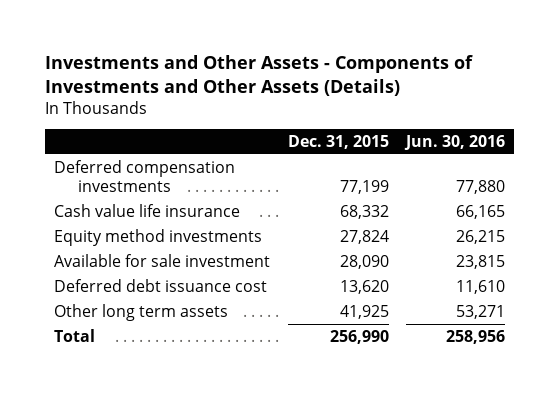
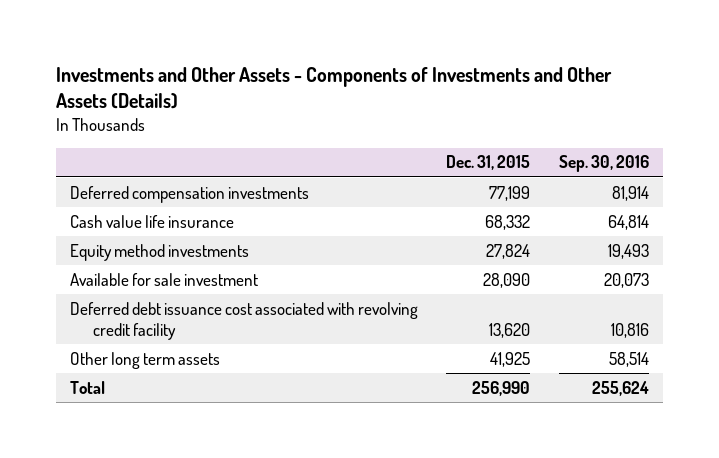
- | Dec. 31, 2015 | Jun. 30, 2016
+ | Dec. 31, 2015 | Sep. 30, 2016
- Deferred debt issuance cost | 13,620 | 11,610
+ Deferred debt issuance cost associated with revolving credit facility | 13,620 | 10,816

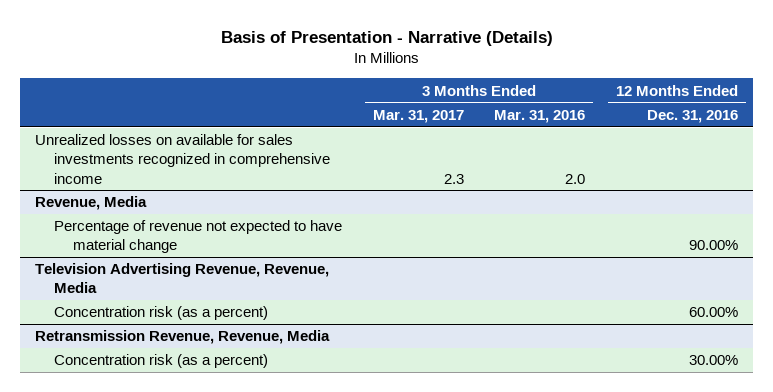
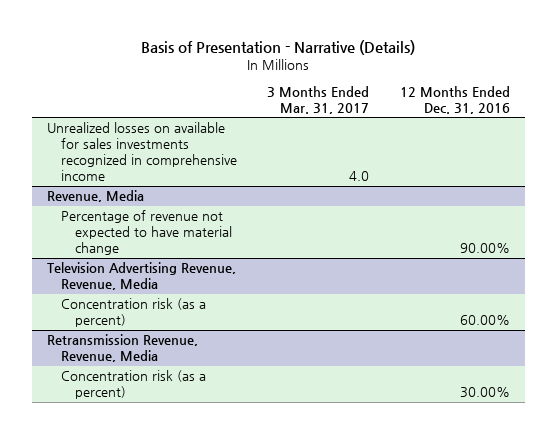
- | 3 Months Ended Mar. 31, 2017 | 3 Months Ended Mar. 31, 2016 | 12 Months Ended Dec. 31, 2016
+ | 3 Months Ended Mar. 31, 2017 | 12 Months Ended Dec. 31, 2016
- Unrealized losses on available for sales investments recognized in comprehensive income | 2.3 | 2.0 |
+ Unrealized losses on available for sales investments recognized in comprehensive income | 4.0 |

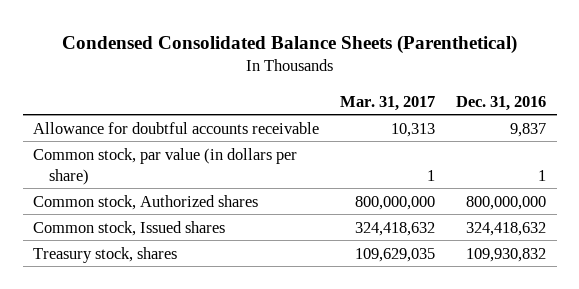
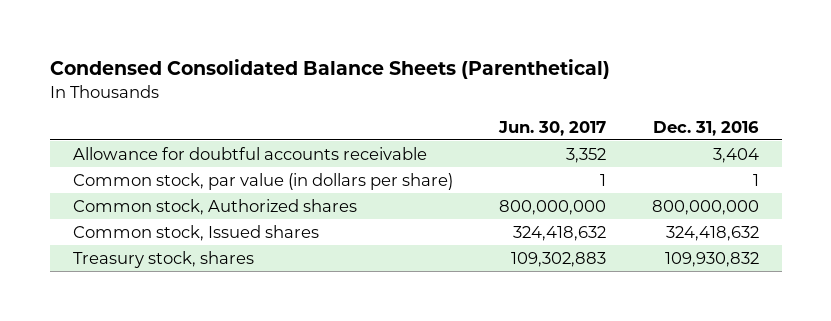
- | Mar. 31, 2017 | Dec. 31, 2016
+ | Jun. 30, 2017 | Dec. 31, 2016
- Allowance for doubtful accounts receivable | 10,313 | 9,837
+ Allowance for doubtful accounts receivable | 3,352 | 3,404

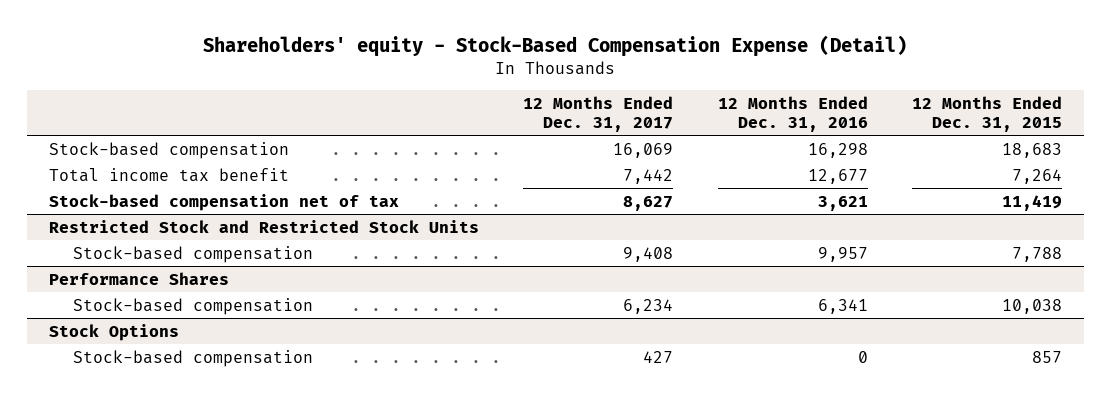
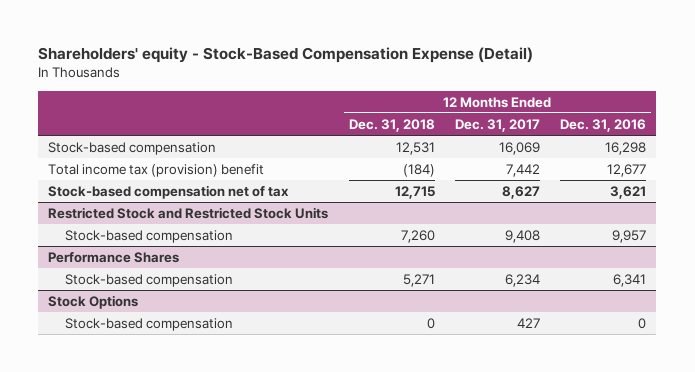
- | 12 Months Ended Dec. 31, 2017 | 12 Months Ended Dec. 31, 2016 | 12 Months Ended Dec. 31, 2015
+ | 12 Months Ended Dec. 31, 2018 | 12 Months Ended Dec. 31, 2017 | 12 Months Ended Dec. 31, 2016
- Total income tax benefit | 7,442 | 12,677 | 7,264
+ Total income tax (provision) benefit | (184) | 7,442 | 12,677

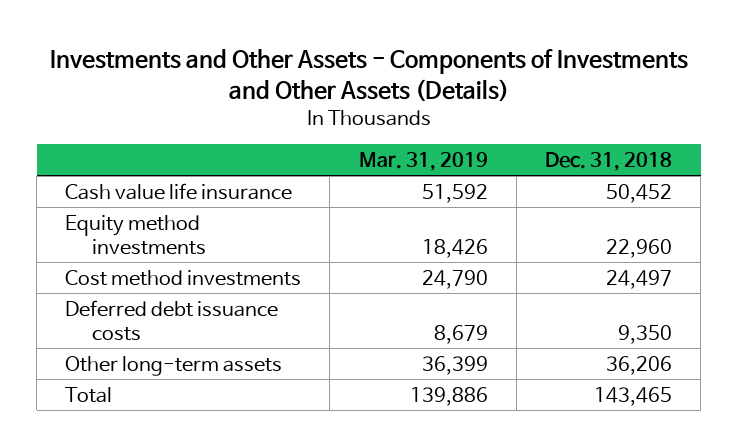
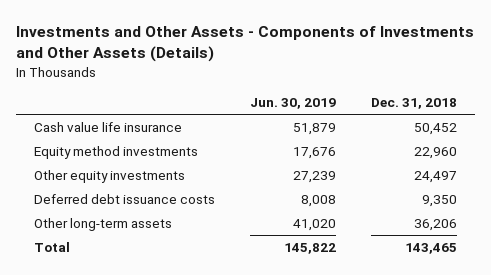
- | Mar. 31, 2019 | Dec. 31, 2018
+ | Jun. 30, 2019 | Dec. 31, 2018
- Cost method investments | 24,790 | 24,497
+ Other equity investments | 27,239 | 24,497

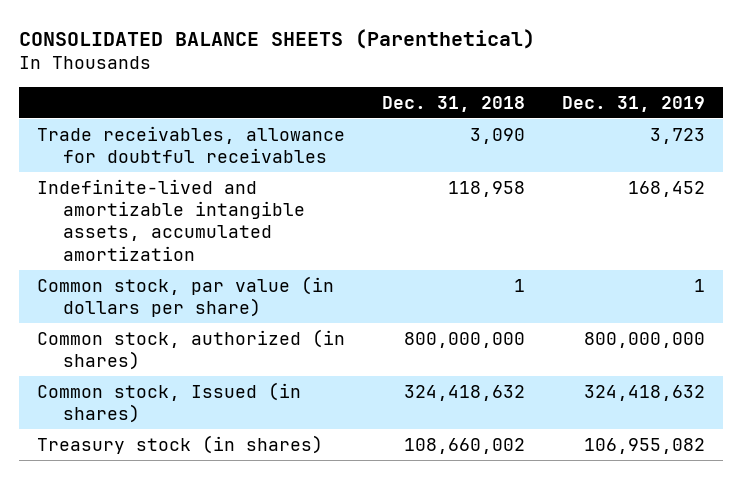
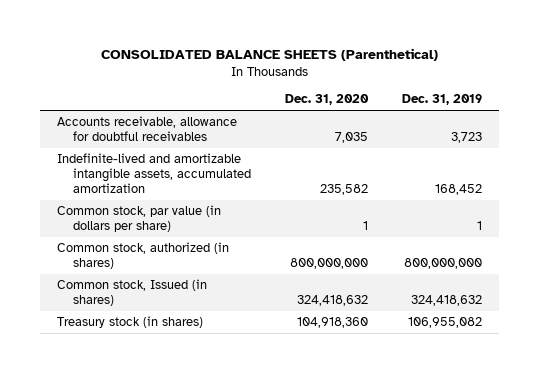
- | Dec. 31, 2018 | Dec. 31, 2019
+ | Dec. 31, 2020 | Dec. 31, 2019
- Trade receivables, allowance for doubtful receivables | 3,090 | 3,723
+ Accounts receivable, allowance for doubtful receivables | 7,035 | 3,723

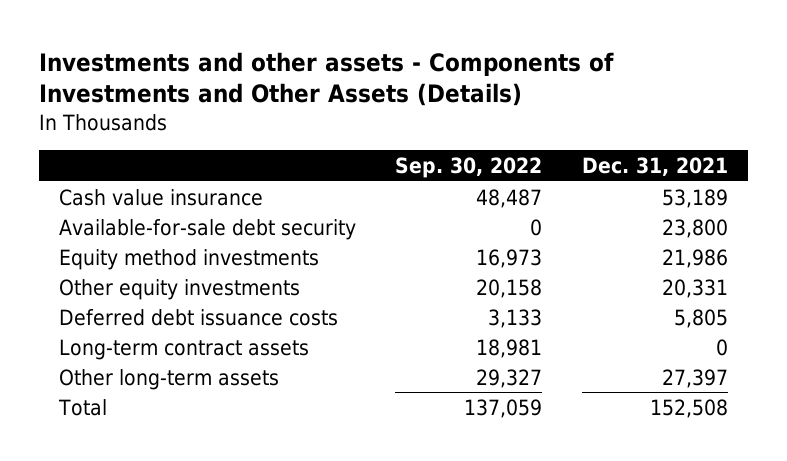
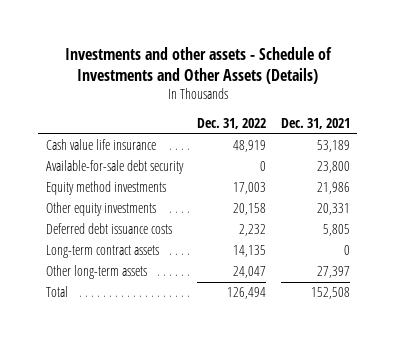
- Investments and other assets - Components of Investments and Other Assets (Details)
+ Investments and other assets - Schedule of Investments and Other Assets (Details)
- | Sep. 30, 2022 | Dec. 31, 2021
+ | Dec. 31, 2022 | Dec. 31, 2021
- Cash value insurance | 48,487 | 53,189
+ Cash value life insurance | 48,919 | 53,189

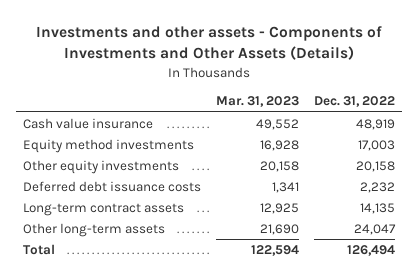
- Investments and other assets - Schedule of Investments and Other Assets (Details)
+ Investments and other assets - Components of Investments and Other Assets (Details)
- | Dec. 31, 2022 | Dec. 31, 2021
+ | Mar. 31, 2023 | Dec. 31, 2022
- Cash value life insurance | 48,919 | 53,189
- Available-for-sale debt security | 0 | 23,800
+ Cash value insurance | 49,552 | 48,919

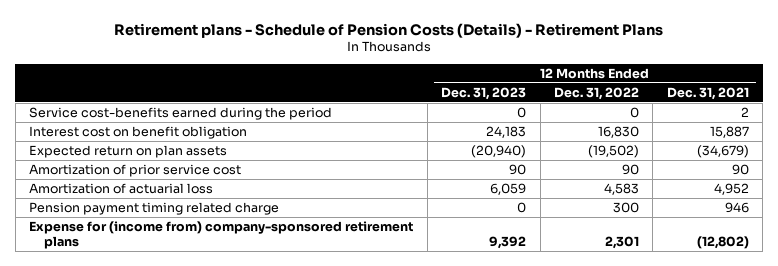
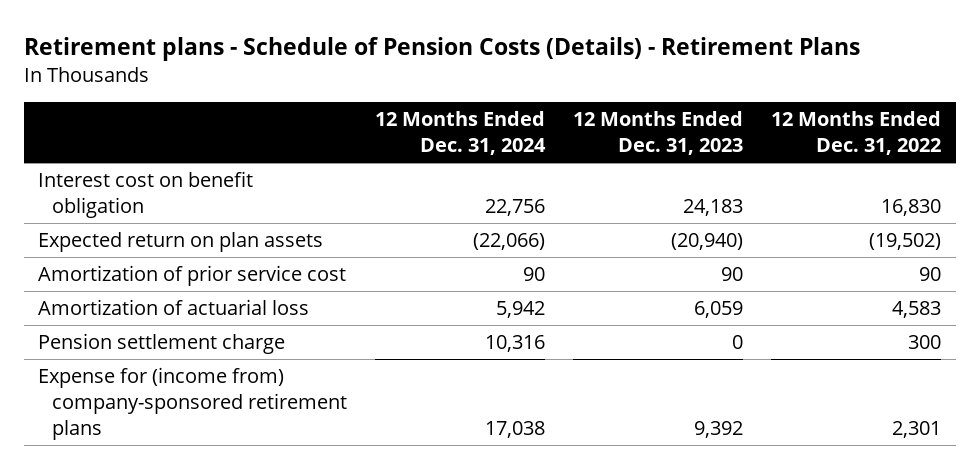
- | 12 Months Ended Dec. 31, 2023 | 12 Months Ended Dec. 31, 2022 | 12 Months Ended Dec. 31, 2021
+ | 12 Months Ended Dec. 31, 2024 | 12 Months Ended Dec. 31, 2023 | 12 Months Ended Dec. 31, 2022
- Service cost-benefits earned during the period | 0 | 0 | 2
- Pension payment timing related charge | 0 | 300 | 946
+ Pension settlement charge | 10,316 | 0 | 300

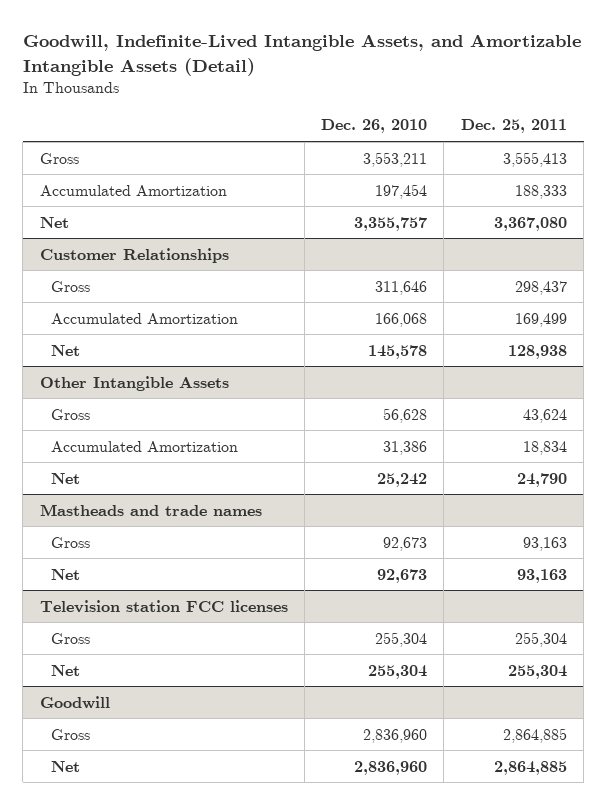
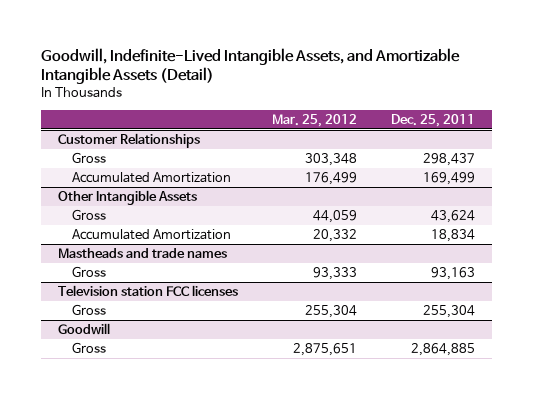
- | Dec. 26, 2010 | Dec. 25, 2011
+ | Mar. 25, 2012 | Dec. 25, 2011
- Gross | 3,553,211 | 3,555,413
- Accumulated Amortization | 197,454 | 188,333
- Net | 3,355,757 | 3,367,080
@ Customer Relationships
- Net | 145,578 | 128,938
@ Other Intangible Assets
- Net | 25,242 | 24,790
@ Mastheads and trade names
- Net | 92,673 | 93,163
@ Television station FCC licenses
- Net | 255,304 | 255,304
@ Goodwill
- Net | 2,836,960 | 2,864,885

